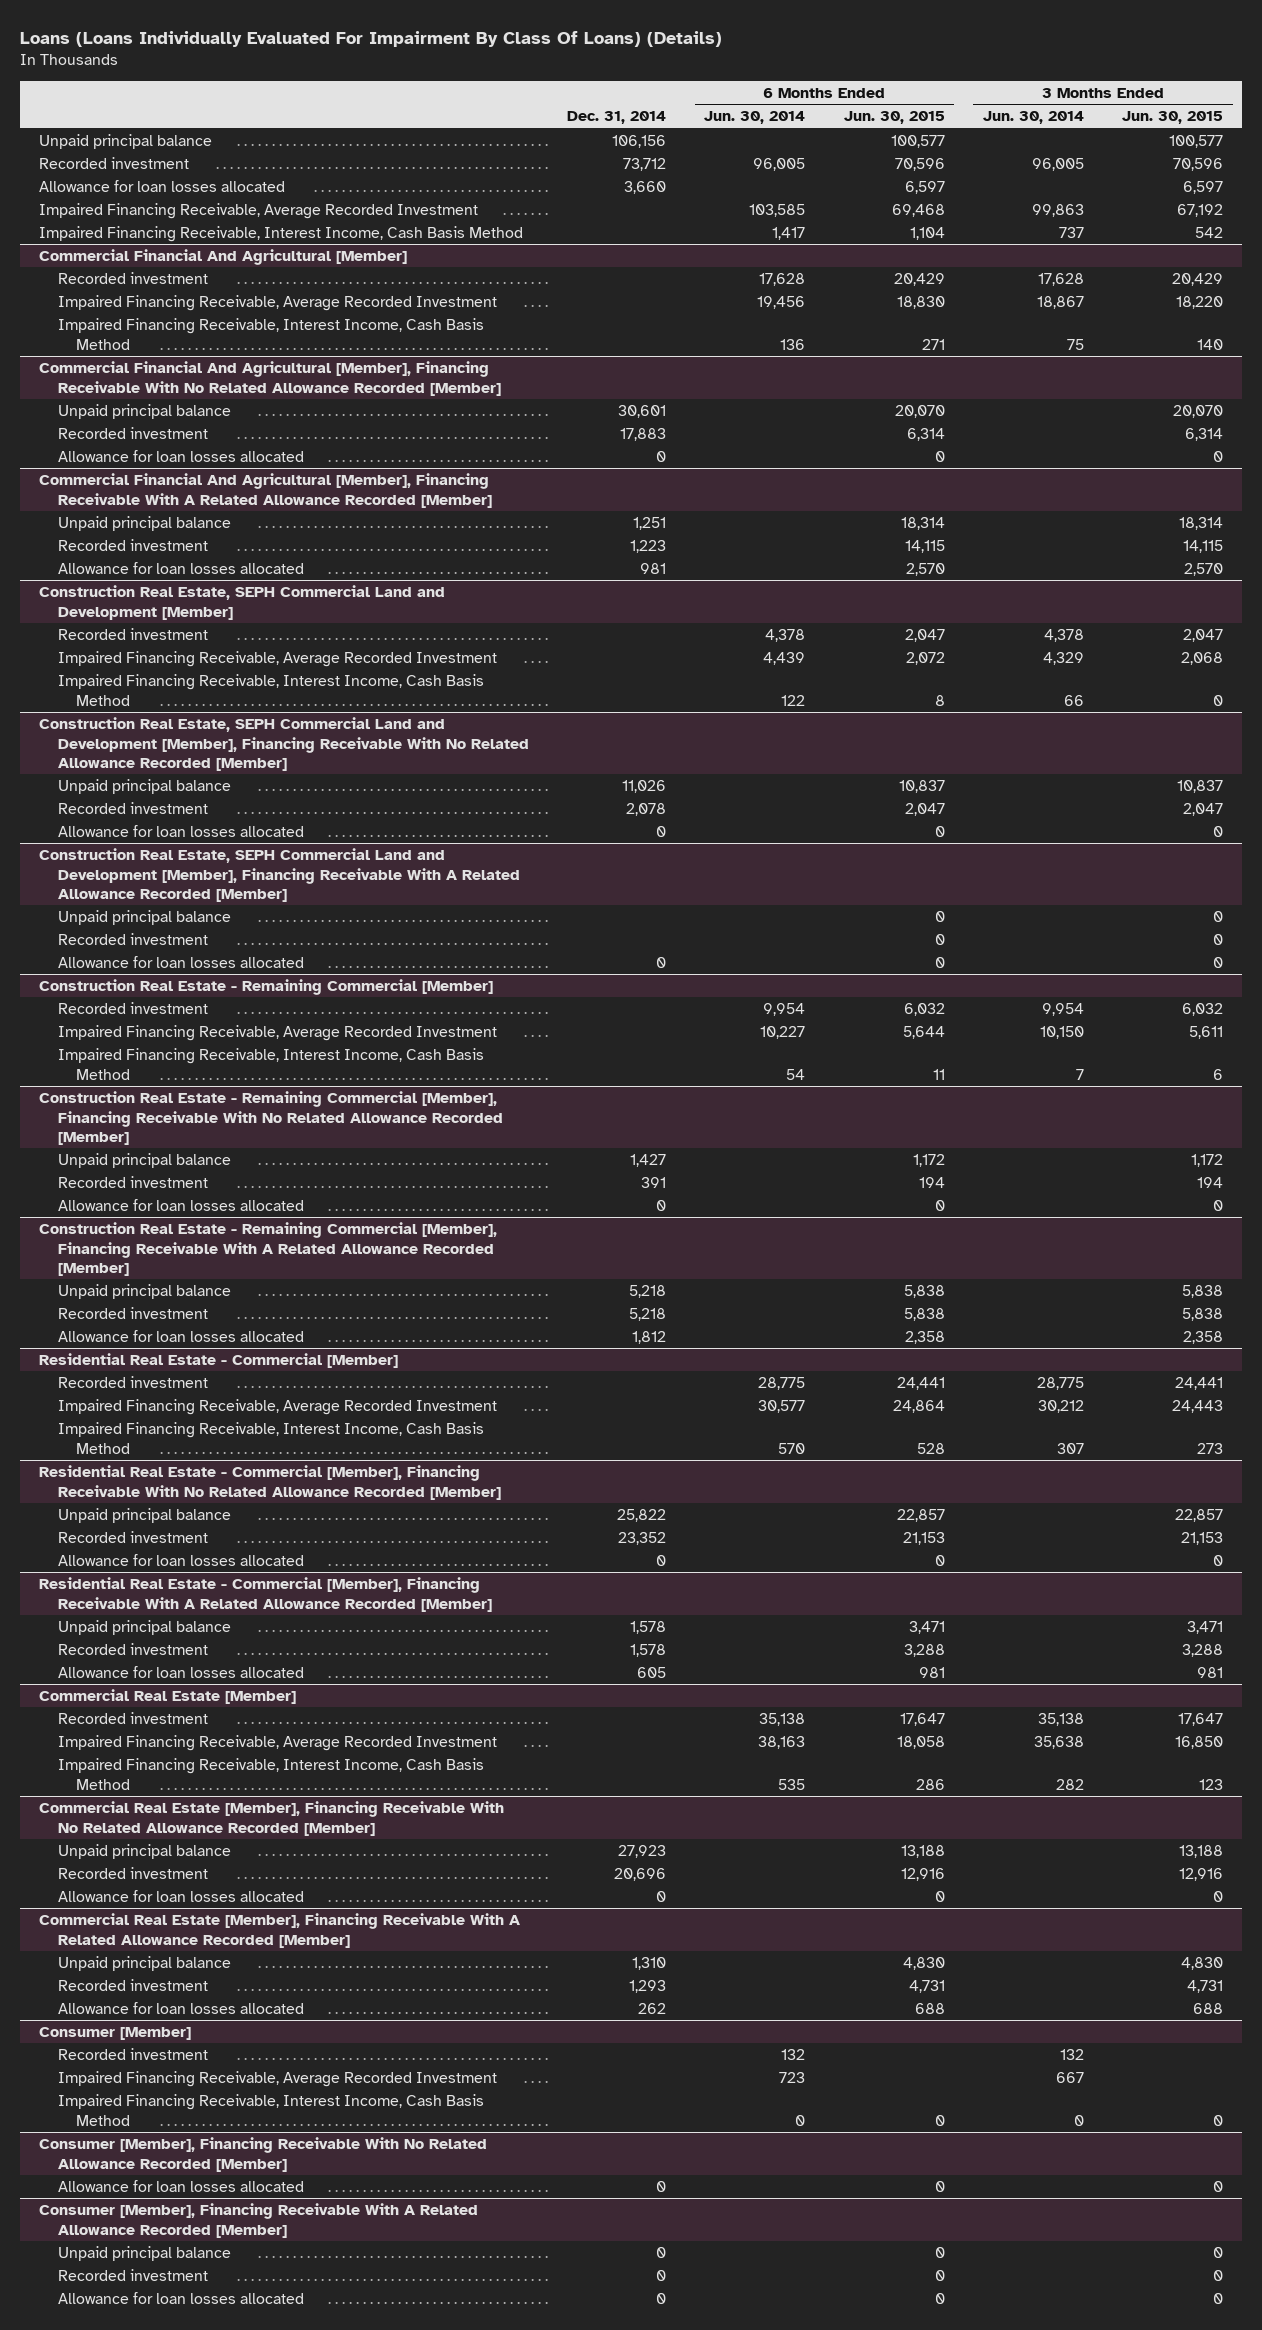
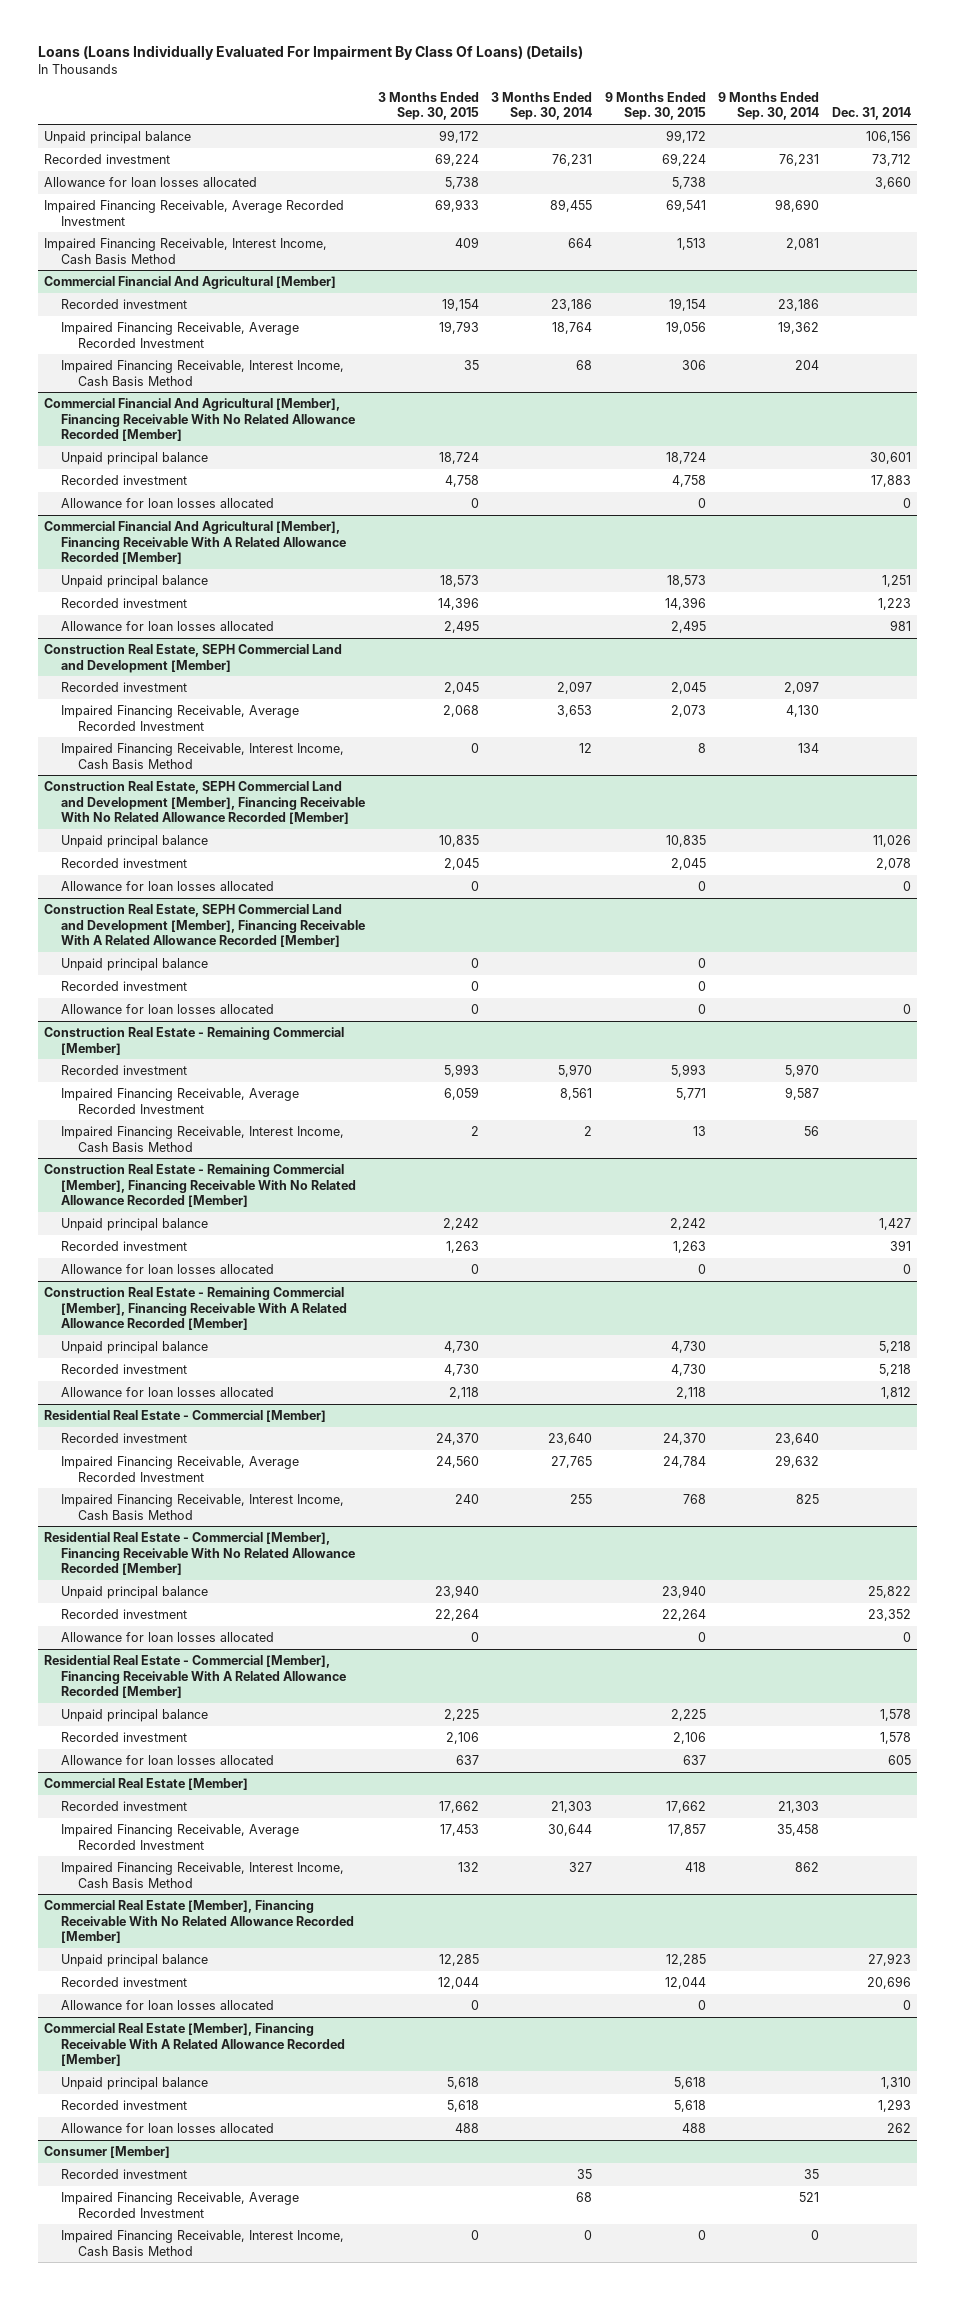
- | Dec. 31, 2014 | 6 Months Ended Jun. 30, 2014 | 6 Months Ended Jun. 30, 2015 | 3 Months Ended Jun. 30, 2014 | 3 Months Ended Jun. 30, 2015
+ | 3 Months Ended Sep. 30, 2015 | 3 Months Ended Sep. 30, 2014 | 9 Months Ended Sep. 30, 2015 | 9 Months Ended Sep. 30, 2014 | Dec. 31, 2014
- Consumer [Member], Financing Receivable With No Related Allowance Recorded [Member]
- Allowance for loan losses allocated | 0 | | 0 | | 0
- Consumer [Member], Financing Receivable With A Related Allowance Recorded [Member]
- Unpaid principal balance | 0 | | 0 | | 0
- Recorded investment | 0 | | 0 | | 0
- Allowance for loan losses allocated | 0 | | 0 | | 0

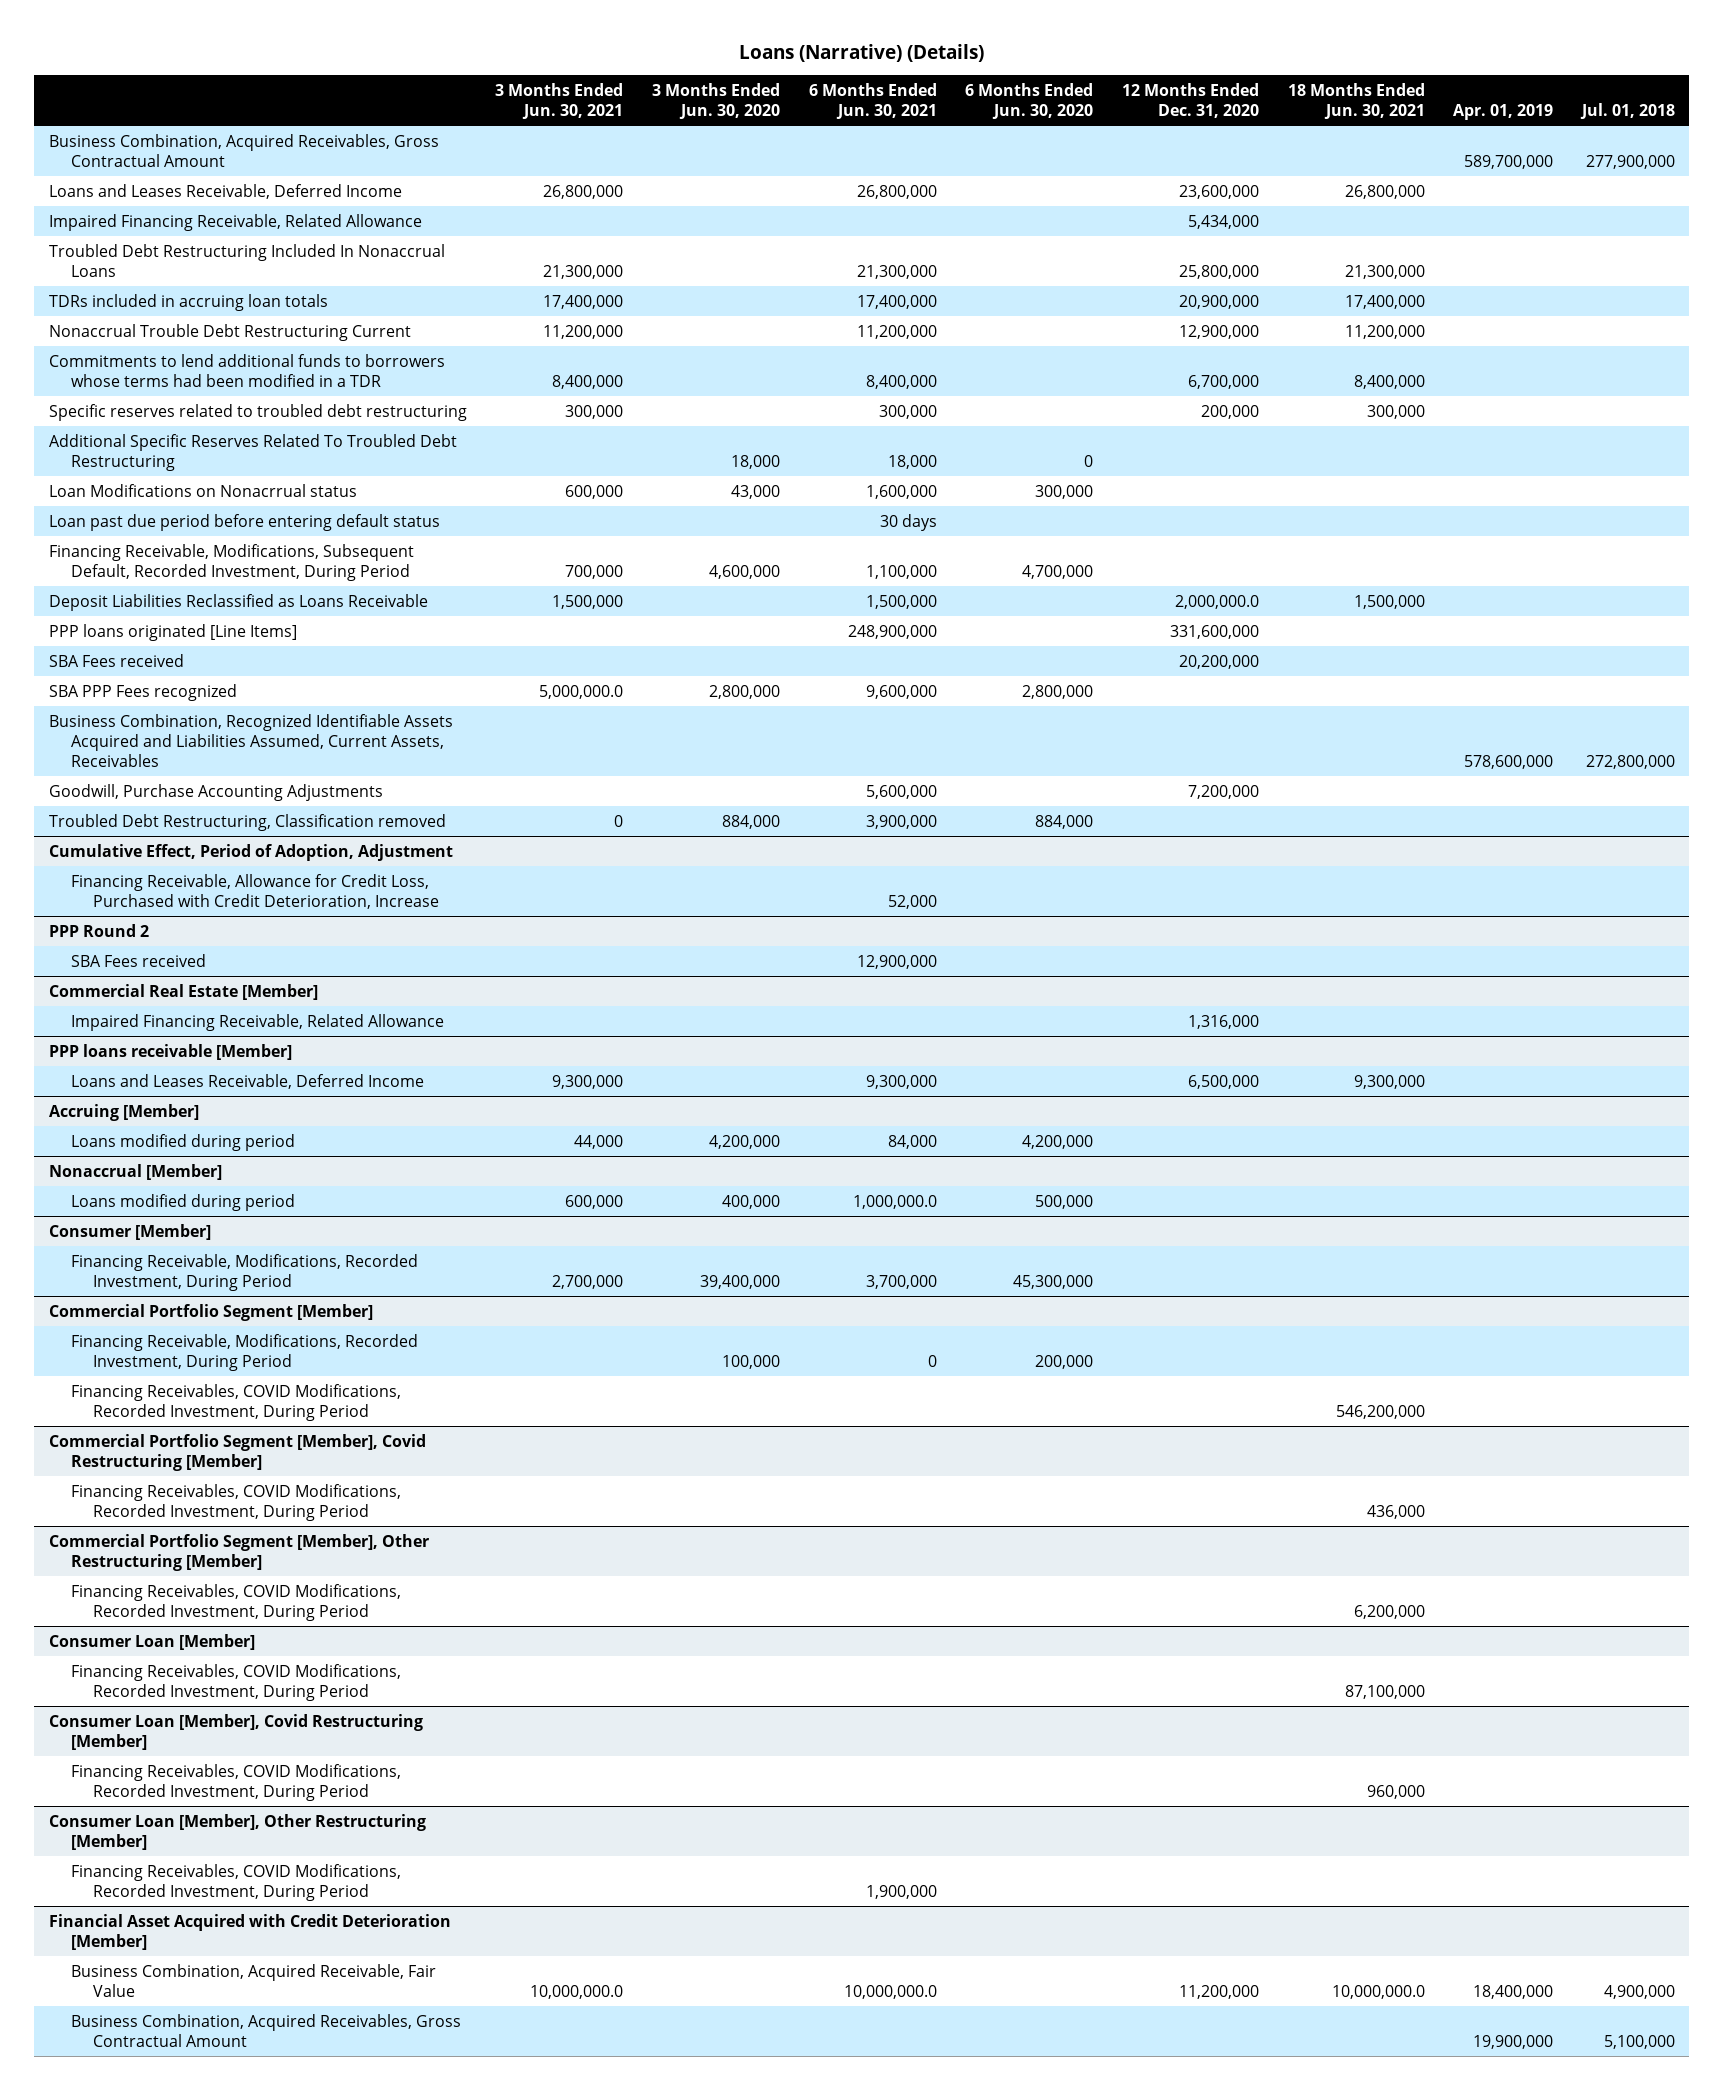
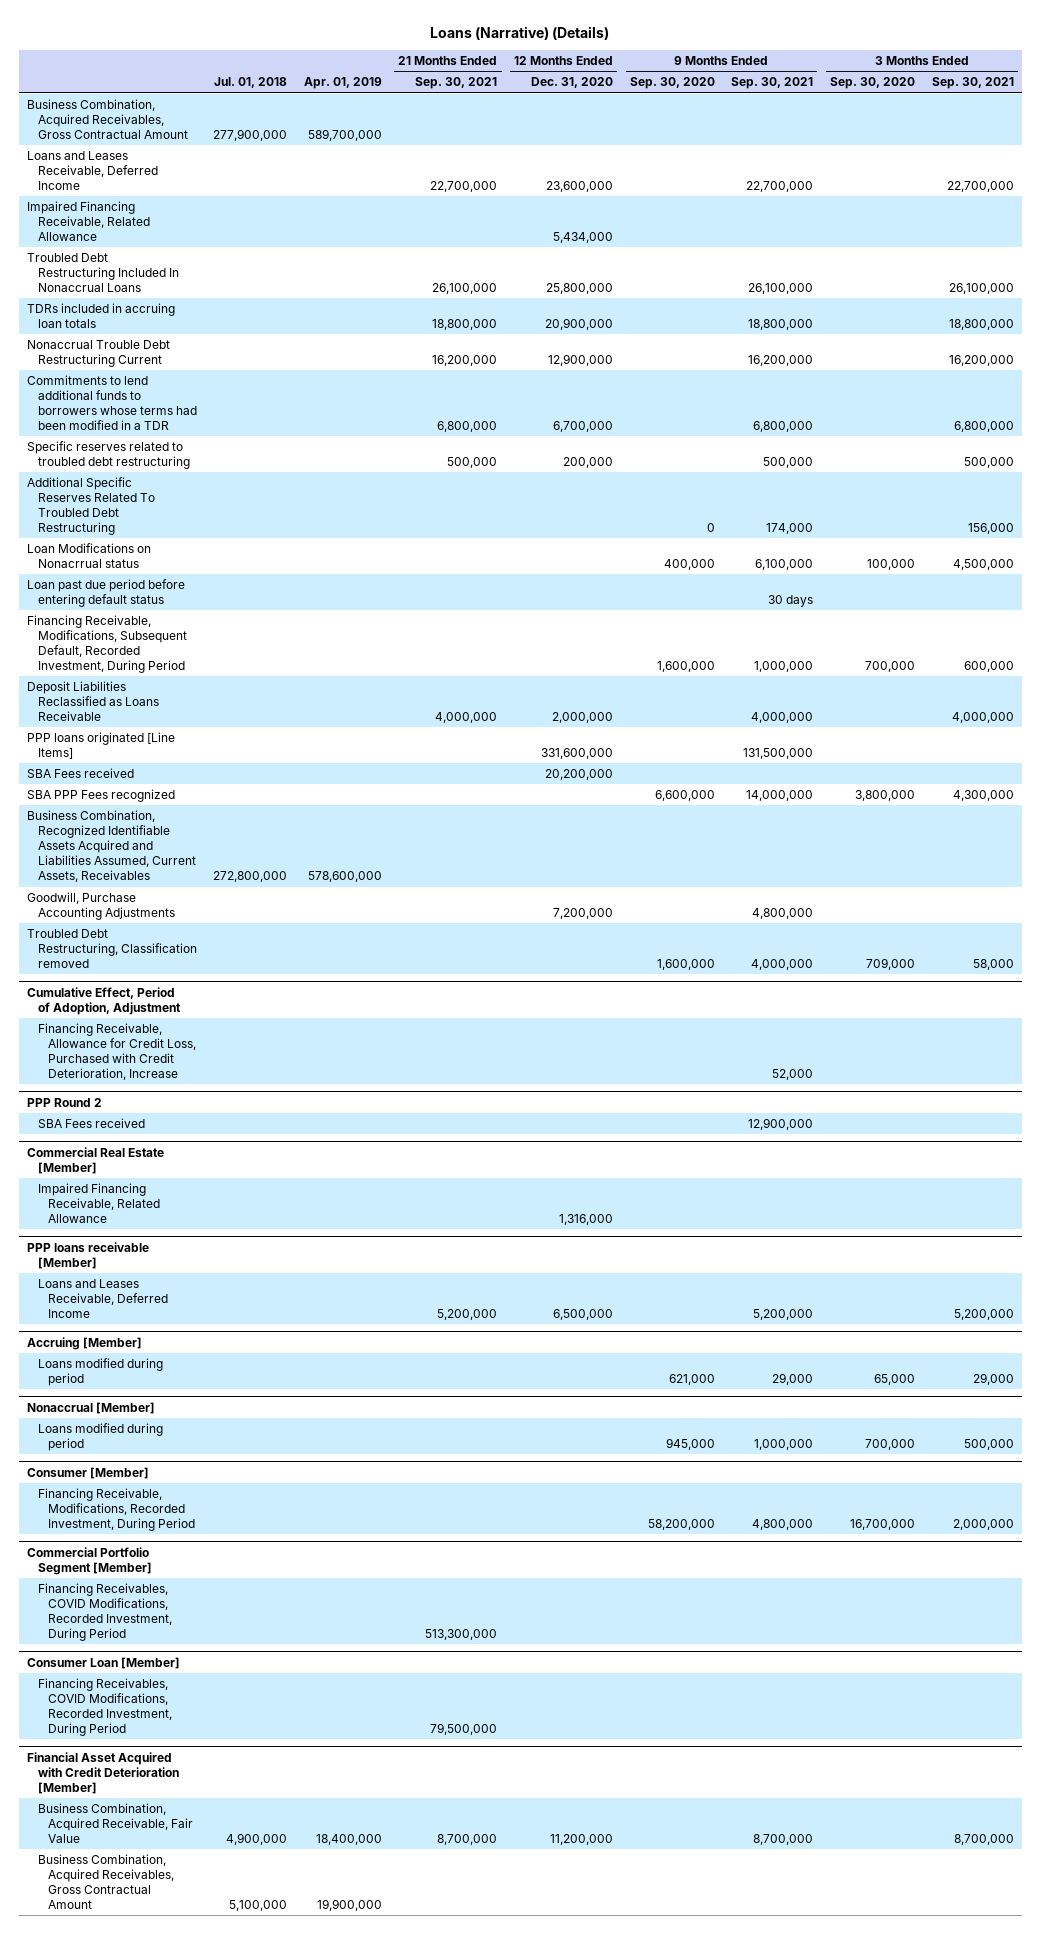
- | 3 Months Ended Jun. 30, 2021 | 3 Months Ended Jun. 30, 2020 | 6 Months Ended Jun. 30, 2021 | 6 Months Ended Jun. 30, 2020 | 12 Months Ended Dec. 31, 2020 | 18 Months Ended Jun. 30, 2021 | Apr. 01, 2019 | Jul. 01, 2018
+ | Jul. 01, 2018 | Apr. 01, 2019 | 21 Months Ended Sep. 30, 2021 | 12 Months Ended Dec. 31, 2020 | 9 Months Ended Sep. 30, 2020 | 9 Months Ended Sep. 30, 2021 | 3 Months Ended Sep. 30, 2020 | 3 Months Ended Sep. 30, 2021
- Deposit Liabilities Reclassified as Loans Receivable | 1,500,000 | | 1,500,000 | | 2,000,000.0 | 1,500,000 | |
+ Deposit Liabilities Reclassified as Loans Receivable | | | 4,000,000 | 2,000,000 | | 4,000,000 | | 4,000,000
@ Commercial Portfolio Segment [Member]
- Financing Receivable, Modifications, Recorded Investment, During Period | | 100,000 | 0 | 200,000 | | | |
- Commercial Portfolio Segment [Member], Covid Restructuring [Member]
- Financing Receivables, COVID Modifications, Recorded Investment, During Period | | | | | | 436,000 | |
- Commercial Portfolio Segment [Member], Other Restructuring [Member]
- Financing Receivables, COVID Modifications, Recorded Investment, During Period | | | | | | 6,200,000 | |
- Consumer Loan [Member], Covid Restructuring [Member]
- Financing Receivables, COVID Modifications, Recorded Investment, During Period | | | | | | 960,000 | |
- Consumer Loan [Member], Other Restructuring [Member]
- Financing Receivables, COVID Modifications, Recorded Investment, During Period | | | 1,900,000 | | | | |

